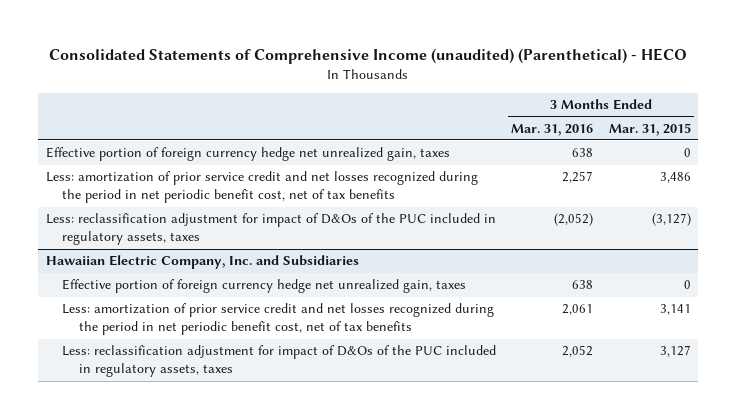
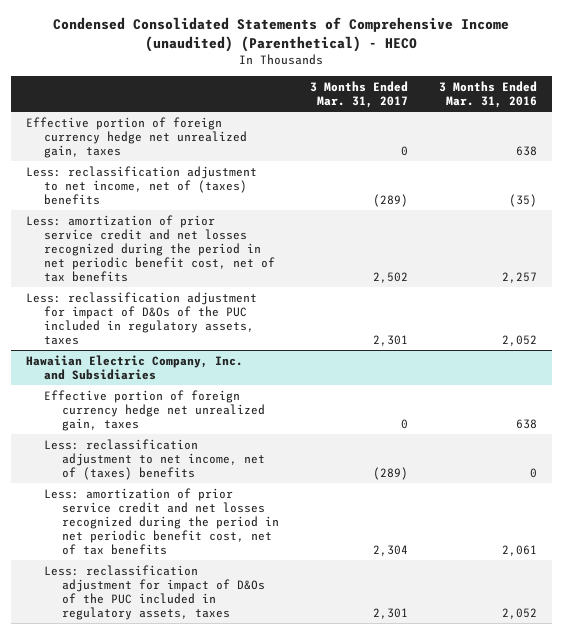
- Consolidated Statements of Comprehensive Income (unaudited) (Parenthetical) - HECO
+ Condensed Consolidated Statements of Comprehensive Income (unaudited) (Parenthetical) - HECO
- | 3 Months Ended Mar. 31, 2016 | 3 Months Ended Mar. 31, 2015
+ | 3 Months Ended Mar. 31, 2017 | 3 Months Ended Mar. 31, 2016
+ Less: reclassification adjustment to net income, net of (taxes) benefits | (289) | (35)
- Less: reclassification adjustment for impact of D&Os of the PUC included in regulatory assets, taxes | (2,052) | (3,127)
+ Less: reclassification adjustment for impact of D&Os of the PUC included in regulatory assets, taxes | 2,301 | 2,052
@ Hawaiian Electric Company, Inc. and Subsidiaries
+ Less: reclassification adjustment to net income, net of (taxes) benefits | (289) | 0

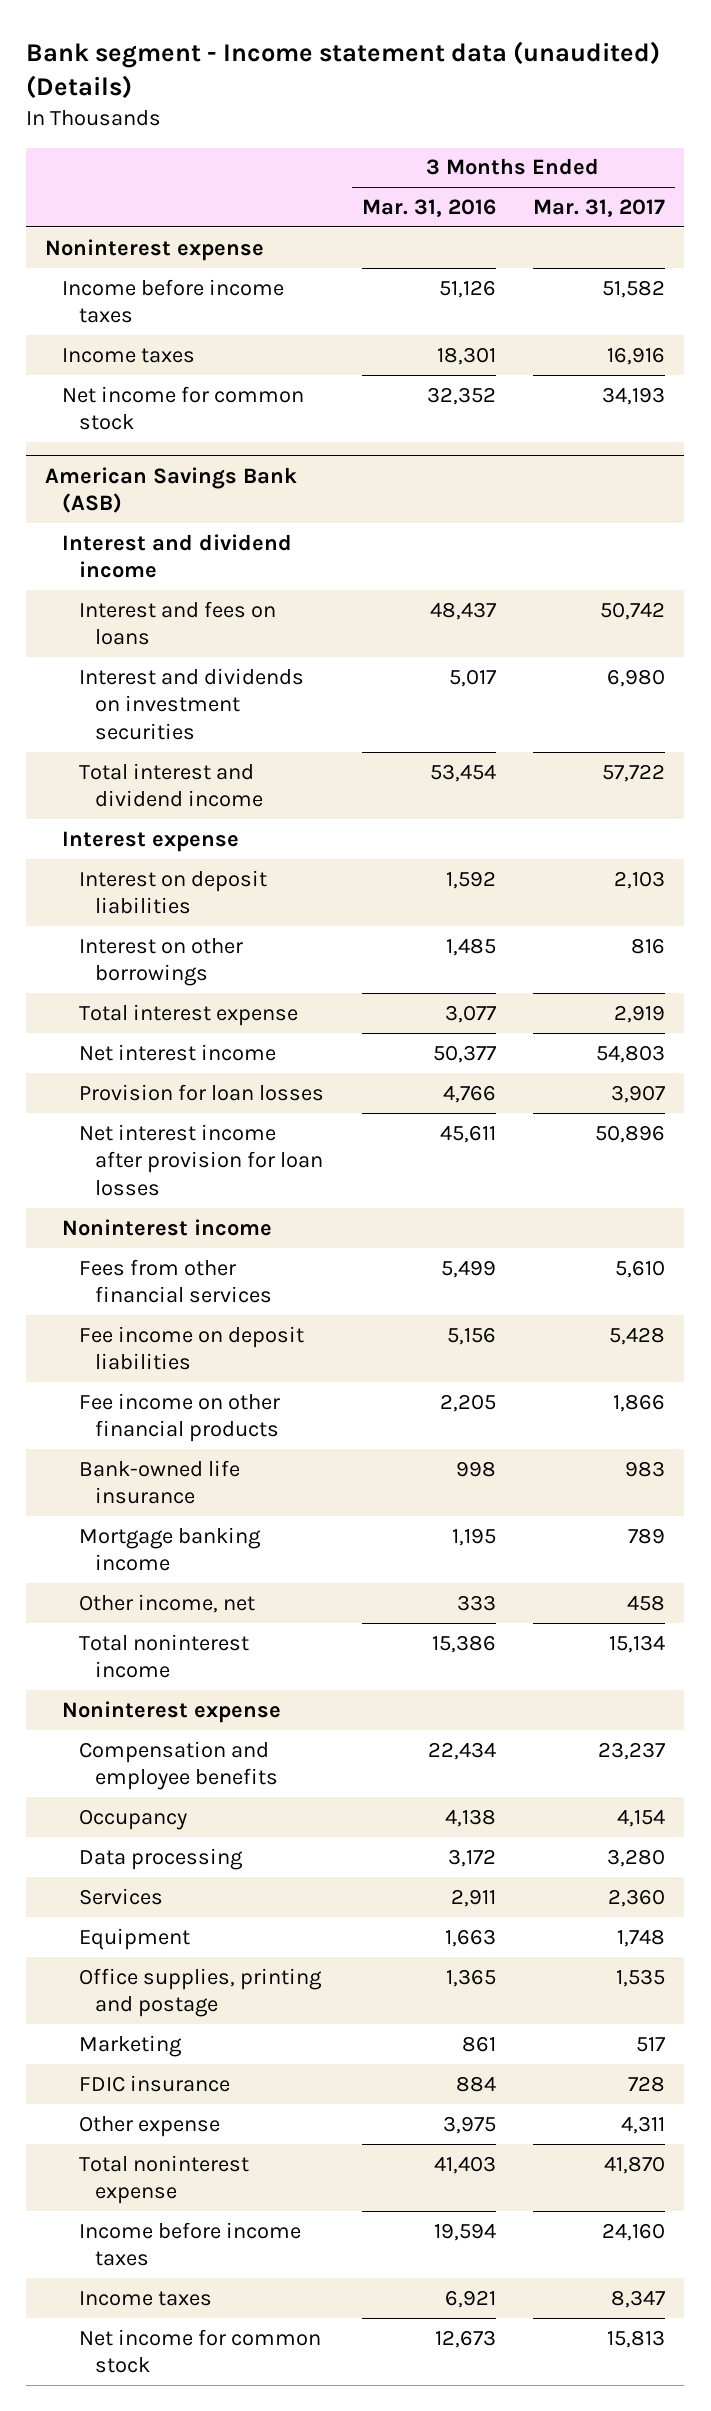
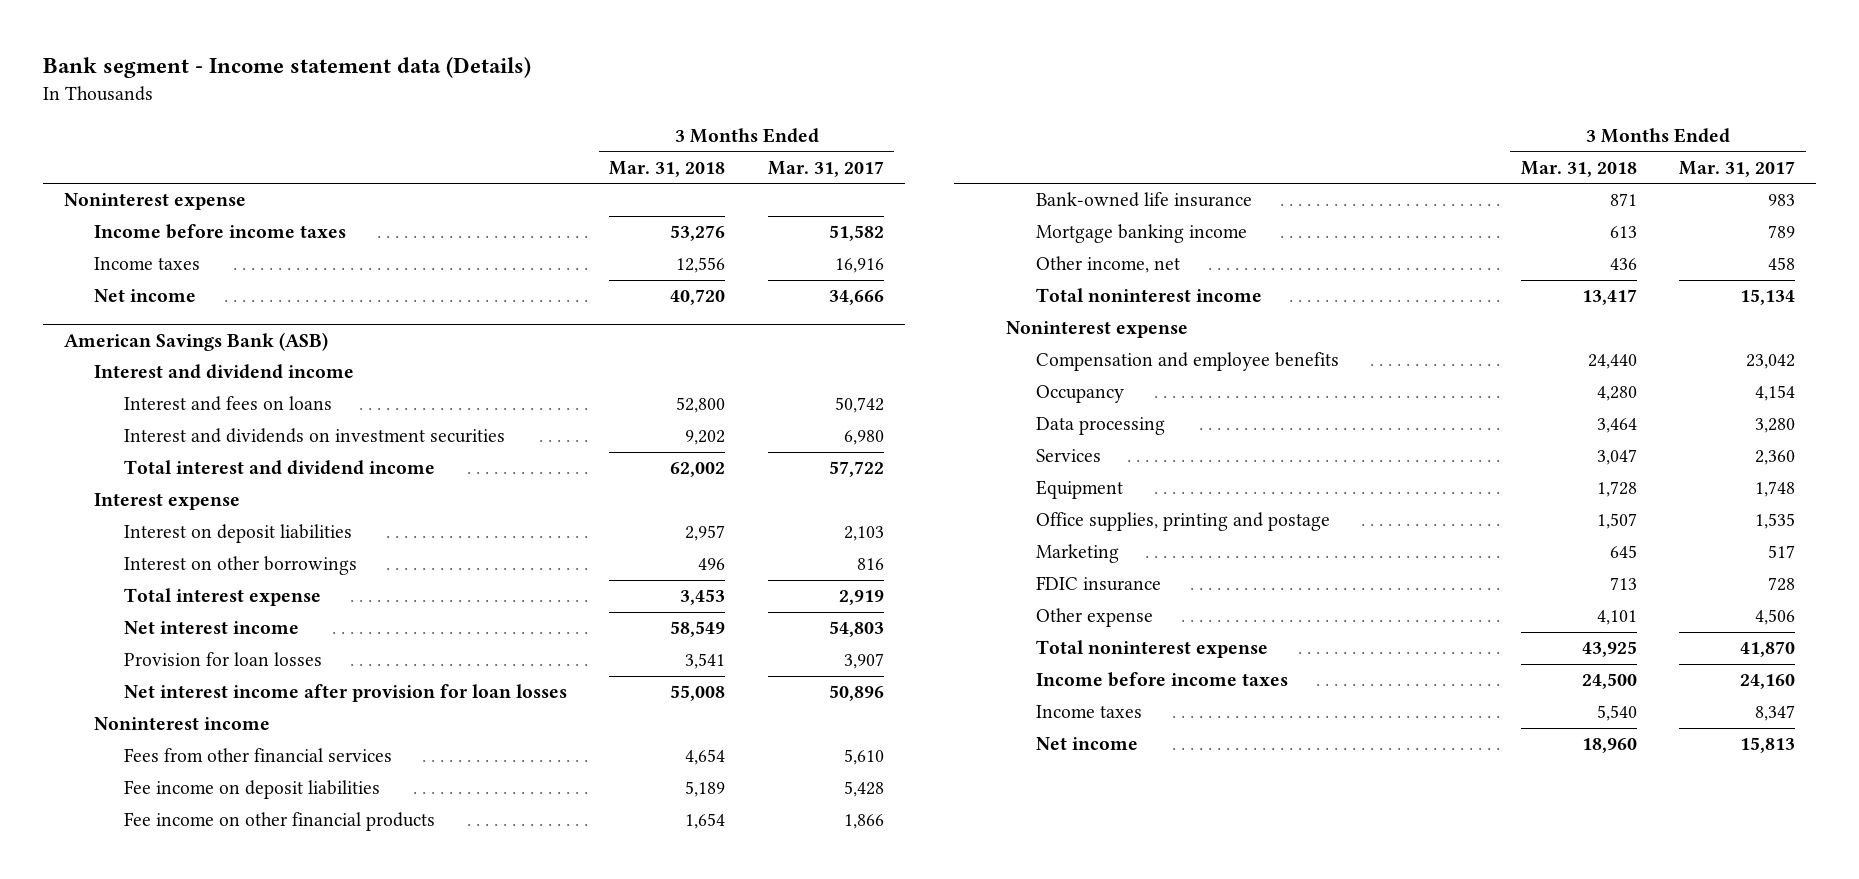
- Bank segment - Income statement data (unaudited) (Details)
+ Bank segment - Income statement data (Details)
- | 3 Months Ended Mar. 31, 2016 | 3 Months Ended Mar. 31, 2017
+ | 3 Months Ended Mar. 31, 2018 | 3 Months Ended Mar. 31, 2017
- Net income for common stock | 32,352 | 34,193
+ Net income | 40,720 | 34,666
@ American Savings Bank (ASB)
- Compensation and employee benefits | 22,434 | 23,237
+ Compensation and employee benefits | 24,440 | 23,042
- Other expense | 3,975 | 4,311
+ Other expense | 4,101 | 4,506
- Net income for common stock | 12,673 | 15,813
+ Net income | 18,960 | 15,813

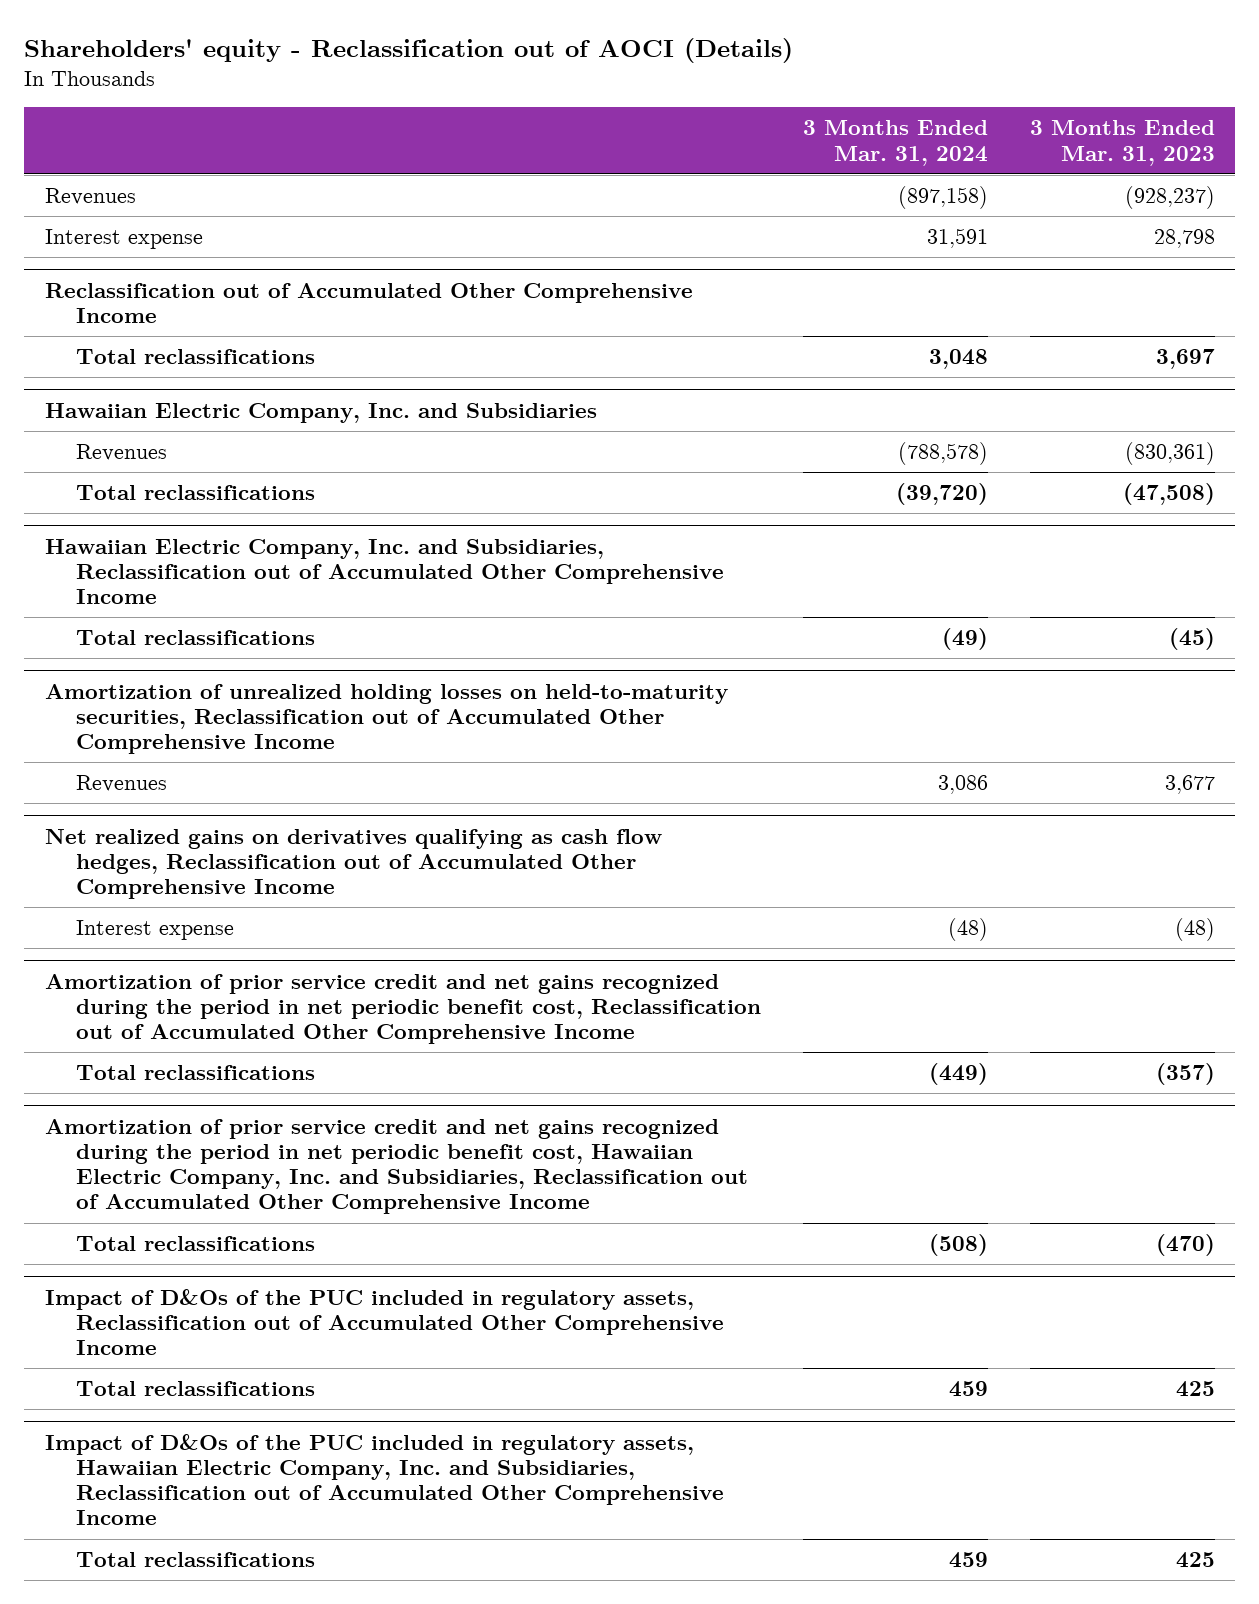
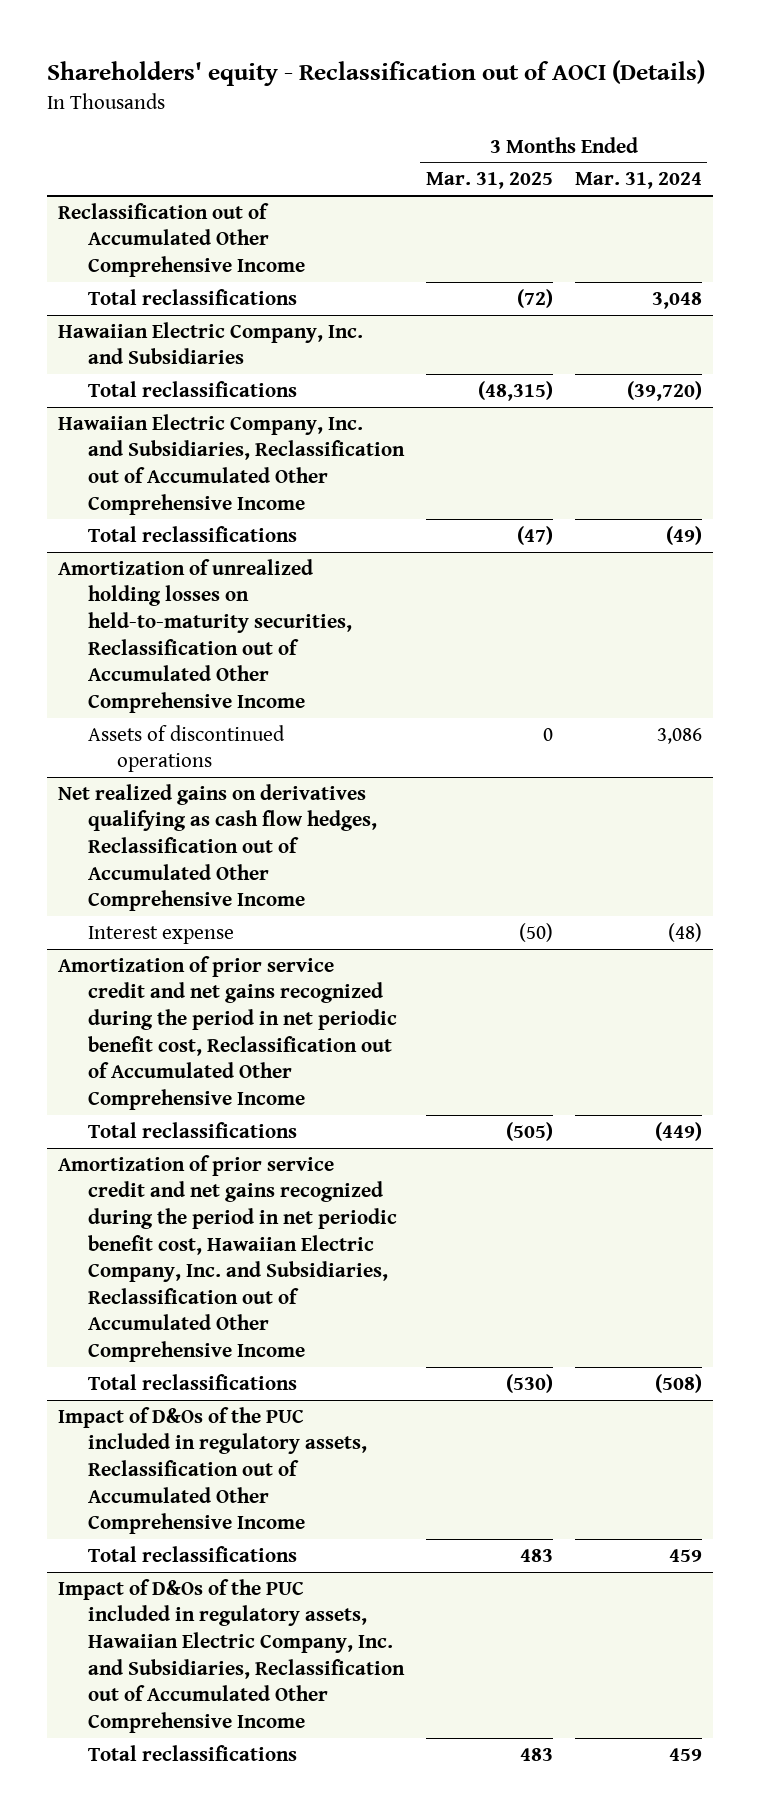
- | 3 Months Ended Mar. 31, 2024 | 3 Months Ended Mar. 31, 2023
+ | 3 Months Ended Mar. 31, 2025 | 3 Months Ended Mar. 31, 2024
- Revenues | (897,158) | (928,237)
- Interest expense | 31,591 | 28,798
@ Hawaiian Electric Company, Inc. and Subsidiaries
- Revenues | (788,578) | (830,361)
@ Amortization of unrealized holding losses on held-to-maturity securities, Reclassification out of Accumulated Other Comprehensive Income
- Revenues | 3,086 | 3,677
+ Assets of discontinued operations | 0 | 3,086

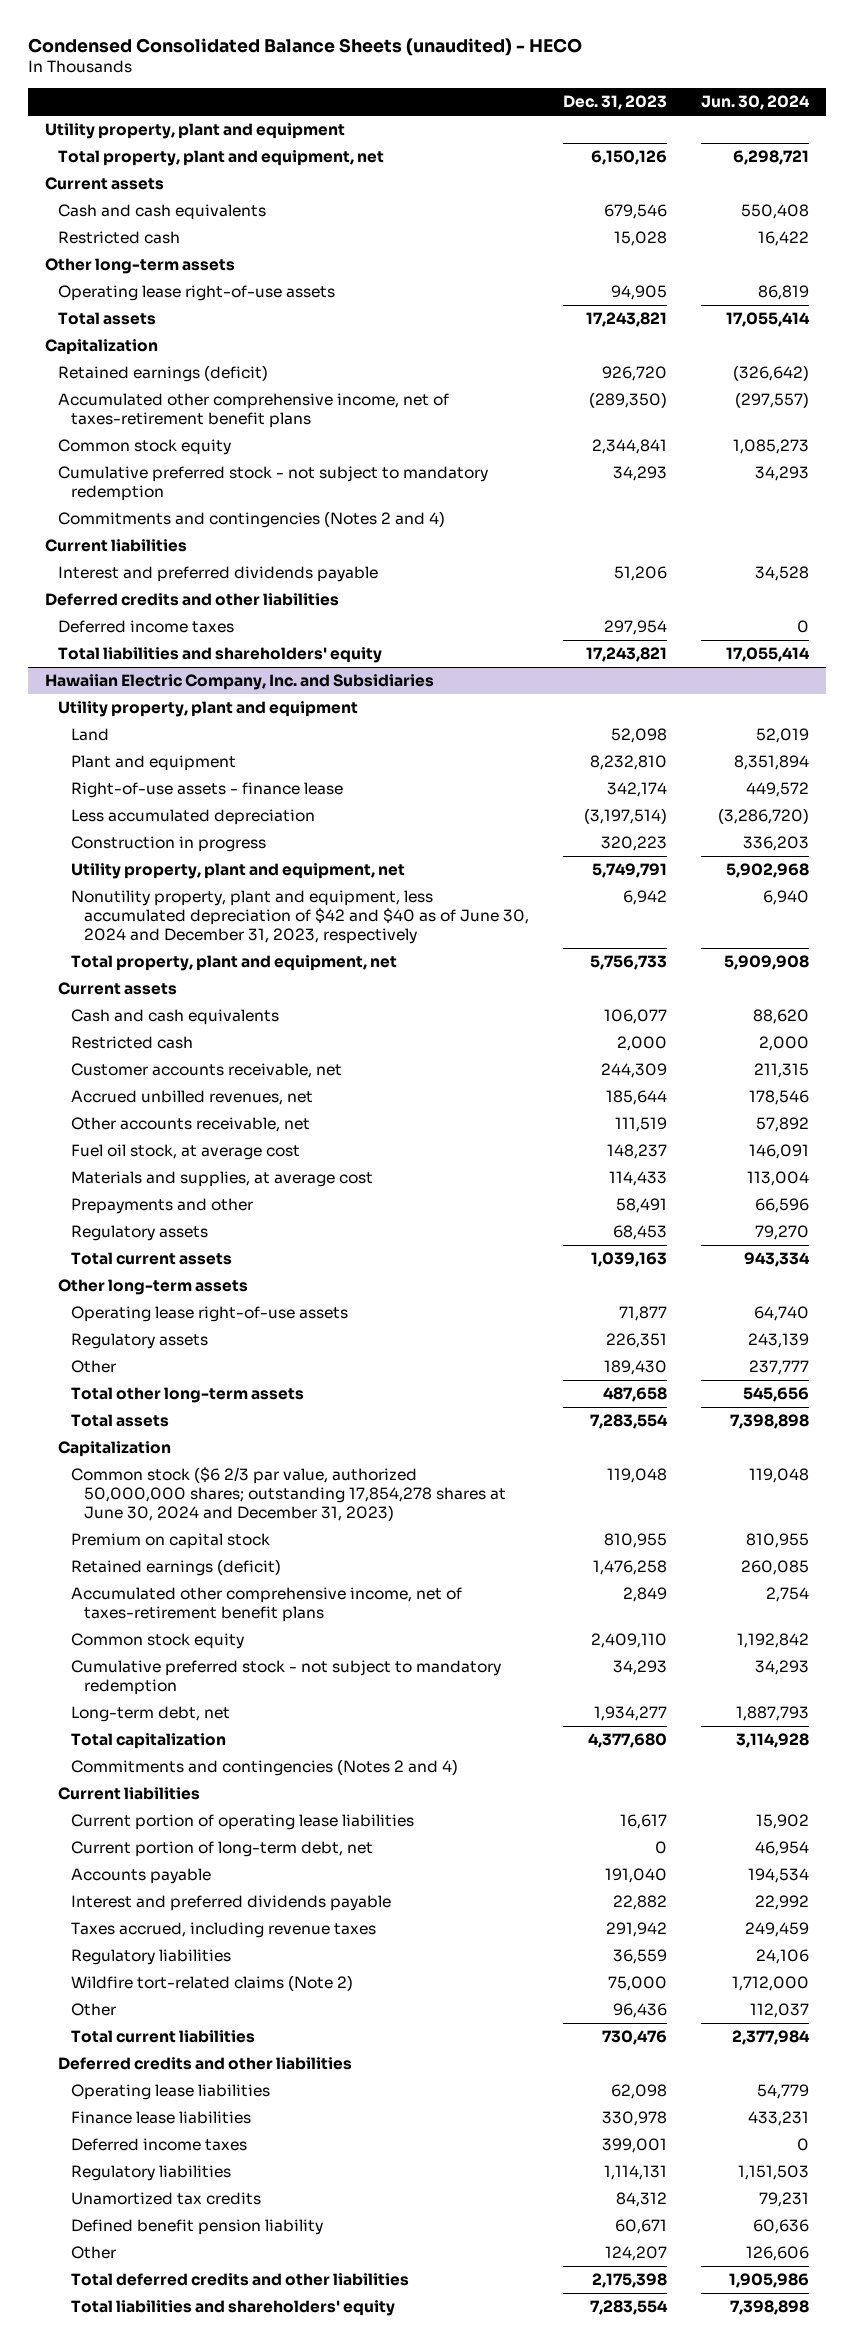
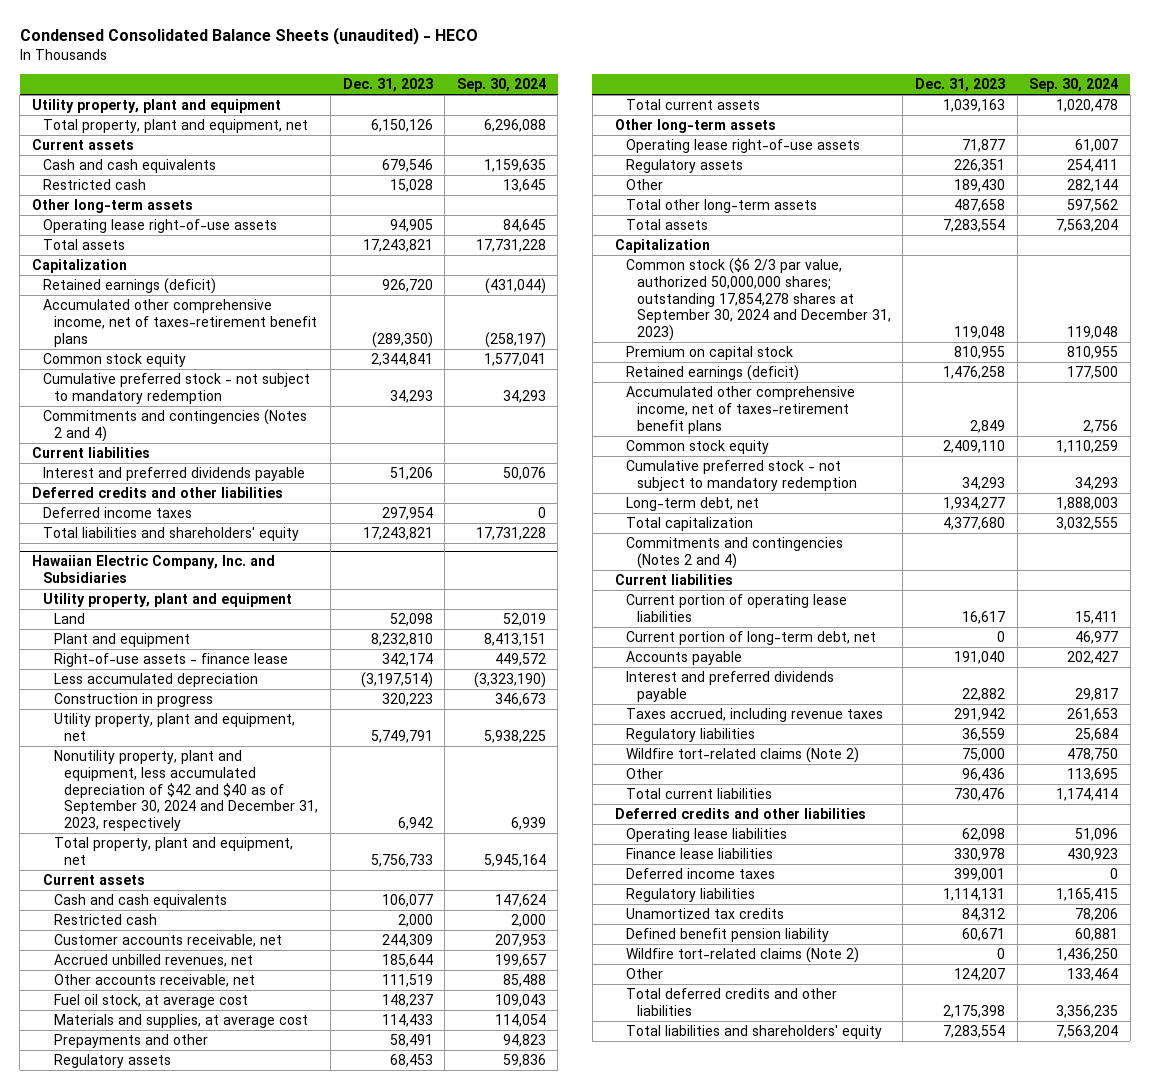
- | Dec. 31, 2023 | Jun. 30, 2024
+ | Dec. 31, 2023 | Sep. 30, 2024
@ Hawaiian Electric Company, Inc. and Subsidiaries
- Nonutility property, plant and equipment, less accumulated depreciation of $42 and $40 as of June 30, 2024 and December 31, 2023, respectively | 6,942 | 6,940
+ Nonutility property, plant and equipment, less accumulated depreciation of $42 and $40 as of September 30, 2024 and December 31, 2023, respectively | 6,942 | 6,939
- Common stock ($6 2/3 par value, authorized 50,000,000 shares; outstanding 17,854,278 shares at June 30, 2024 and December 31, 2023) | 119,048 | 119,048
+ Common stock ($6 2/3 par value, authorized 50,000,000 shares; outstanding 17,854,278 shares at September 30, 2024 and December 31, 2023) | 119,048 | 119,048
+ Wildfire tort-related claims (Note 2) | 0 | 1,436,250

